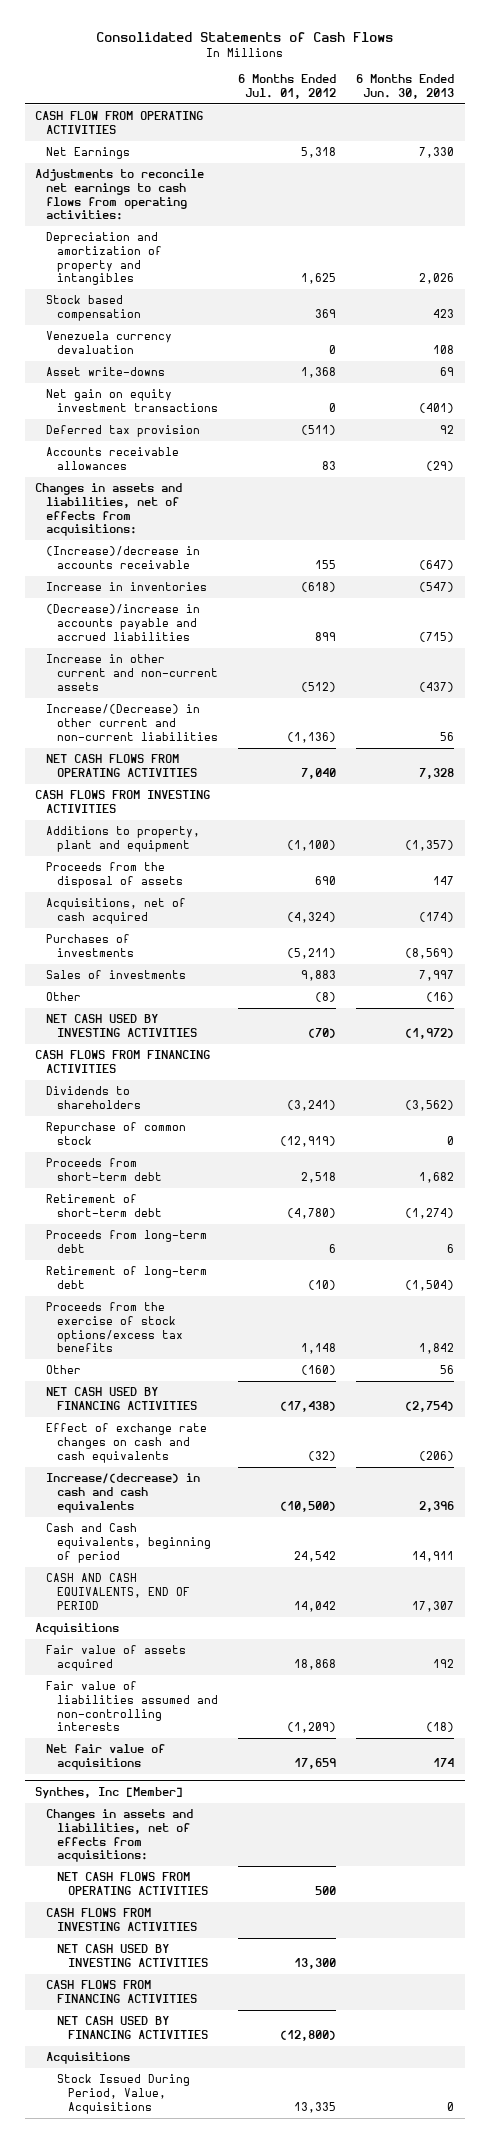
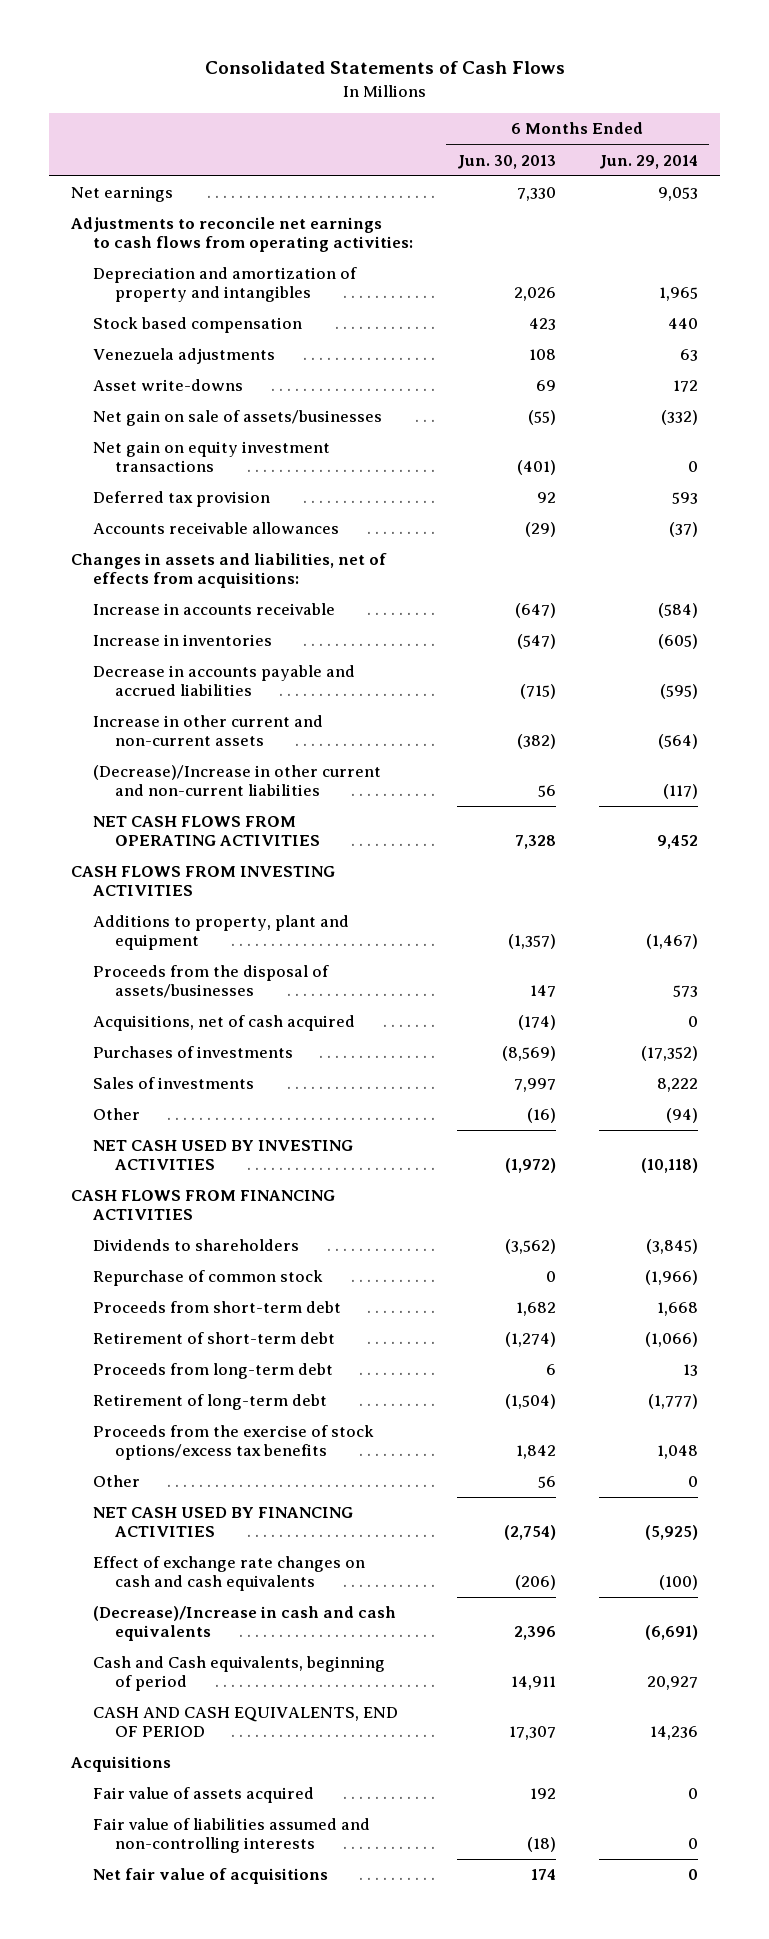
- | 6 Months Ended Jul. 01, 2012 | 6 Months Ended Jun. 30, 2013
+ | 6 Months Ended Jun. 30, 2013 | 6 Months Ended Jun. 29, 2014
- CASH FLOW FROM OPERATING ACTIVITIES
- Net Earnings | 5,318 | 7,330
+ Net earnings | 7,330 | 9,053
- Venezuela currency devaluation | 0 | 108
+ Venezuela adjustments | 108 | 63
+ Net gain on sale of assets/businesses | (55) | (332)
- (Increase)/decrease in accounts receivable | 155 | (647)
+ Increase in accounts receivable | (647) | (584)
- (Decrease)/increase in accounts payable and accrued liabilities | 899 | (715)
- Increase in other current and non-current assets | (512) | (437)
- Increase/(Decrease) in other current and non-current liabilities | (1,136) | 56
+ Decrease in accounts payable and accrued liabilities | (715) | (595)
+ Increase in other current and non-current assets | (382) | (564)
+ (Decrease)/Increase in other current and non-current liabilities | 56 | (117)
- Proceeds from the disposal of assets | 690 | 147
+ Proceeds from the disposal of assets/businesses | 147 | 573
- Increase/(decrease) in cash and cash equivalents | (10,500) | 2,396
+ (Decrease)/Increase in cash and cash equivalents | 2,396 | (6,691)
- Synthes, Inc [Member]
- Changes in assets and liabilities, net of effects from acquisitions:
- NET CASH FLOWS FROM OPERATING ACTIVITIES | 500 |
- CASH FLOWS FROM INVESTING ACTIVITIES
- NET CASH USED BY INVESTING ACTIVITIES | 13,300 |
- CASH FLOWS FROM FINANCING ACTIVITIES
- NET CASH USED BY FINANCING ACTIVITIES | (12,800) |
- Acquisitions
- Stock Issued During Period, Value, Acquisitions | 13,335 | 0

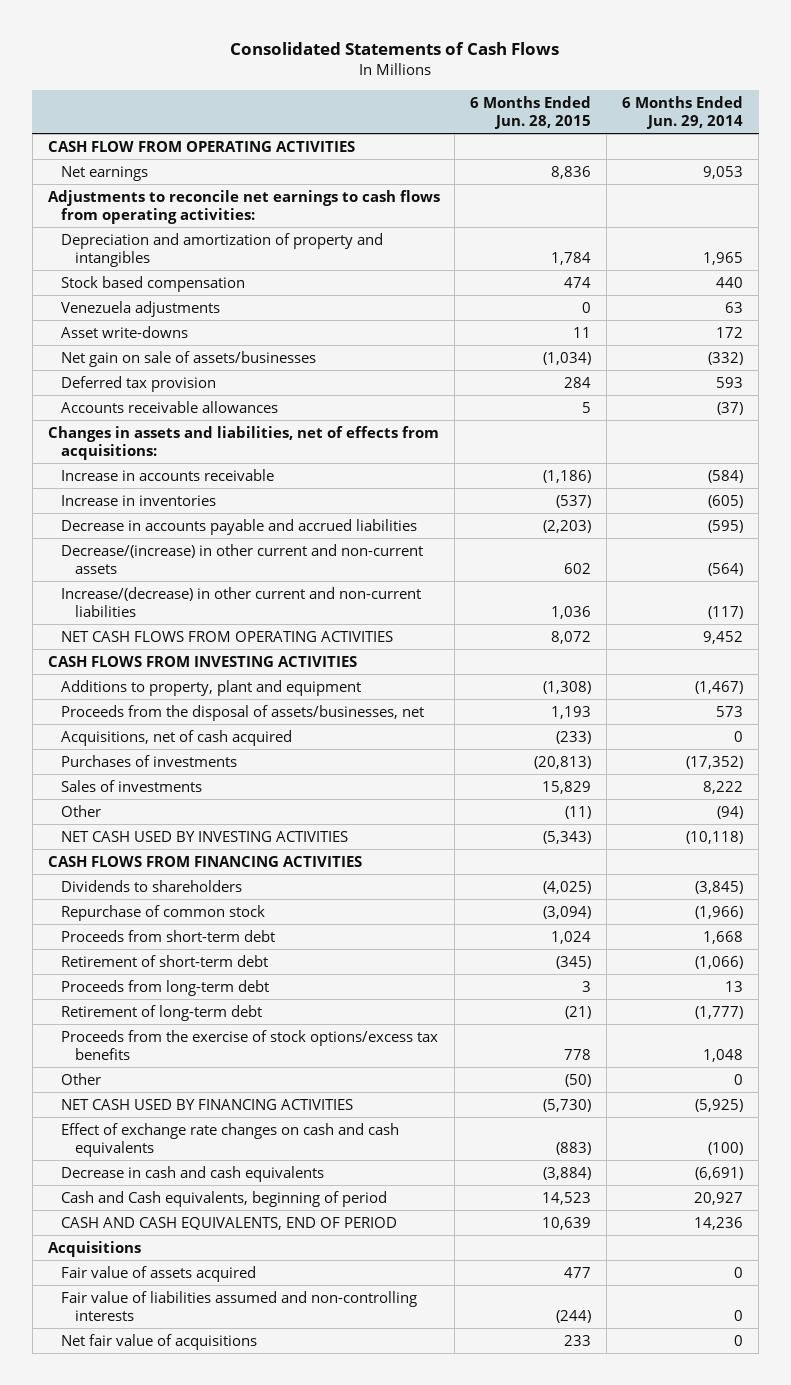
- | 6 Months Ended Jun. 30, 2013 | 6 Months Ended Jun. 29, 2014
+ | 6 Months Ended Jun. 28, 2015 | 6 Months Ended Jun. 29, 2014
+ CASH FLOW FROM OPERATING ACTIVITIES
- Net gain on equity investment transactions | (401) | 0
- Increase in other current and non-current assets | (382) | (564)
- (Decrease)/Increase in other current and non-current liabilities | 56 | (117)
+ Decrease/(increase) in other current and non-current assets | 602 | (564)
+ Increase/(decrease) in other current and non-current liabilities | 1,036 | (117)
- Proceeds from the disposal of assets/businesses | 147 | 573
+ Proceeds from the disposal of assets/businesses, net | 1,193 | 573
- (Decrease)/Increase in cash and cash equivalents | 2,396 | (6,691)
+ Decrease in cash and cash equivalents | (3,884) | (6,691)

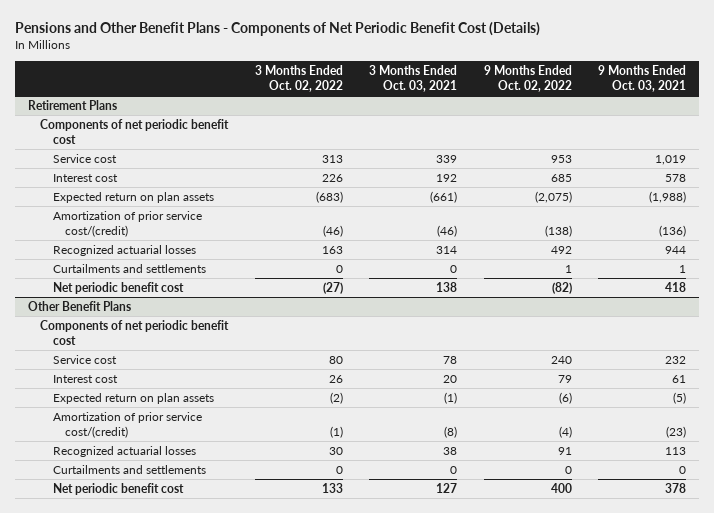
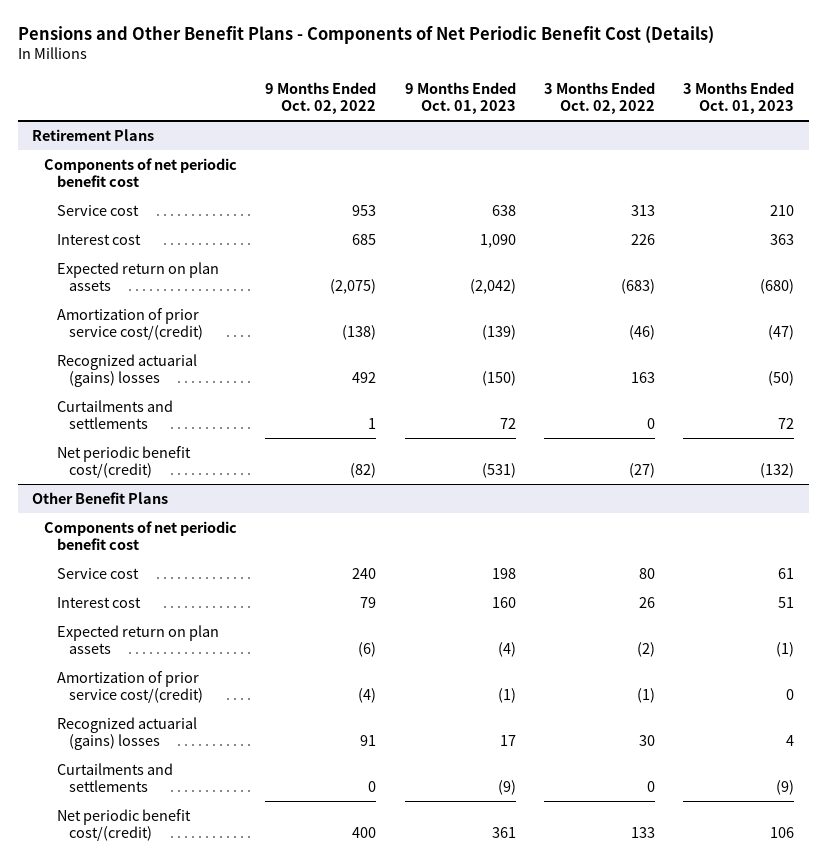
- | 3 Months Ended Oct. 02, 2022 | 3 Months Ended Oct. 03, 2021 | 9 Months Ended Oct. 02, 2022 | 9 Months Ended Oct. 03, 2021
+ | 9 Months Ended Oct. 02, 2022 | 9 Months Ended Oct. 01, 2023 | 3 Months Ended Oct. 02, 2022 | 3 Months Ended Oct. 01, 2023
@ Retirement Plans
- Recognized actuarial losses | 163 | 314 | 492 | 944
+ Recognized actuarial (gains) losses | 492 | (150) | 163 | (50)
- Net periodic benefit cost | (27) | 138 | (82) | 418
+ Net periodic benefit cost/(credit) | (82) | (531) | (27) | (132)
@ Other Benefit Plans
- Recognized actuarial losses | 30 | 38 | 91 | 113
+ Recognized actuarial (gains) losses | 91 | 17 | 30 | 4
- Net periodic benefit cost | 133 | 127 | 400 | 378
+ Net periodic benefit cost/(credit) | 400 | 361 | 133 | 106

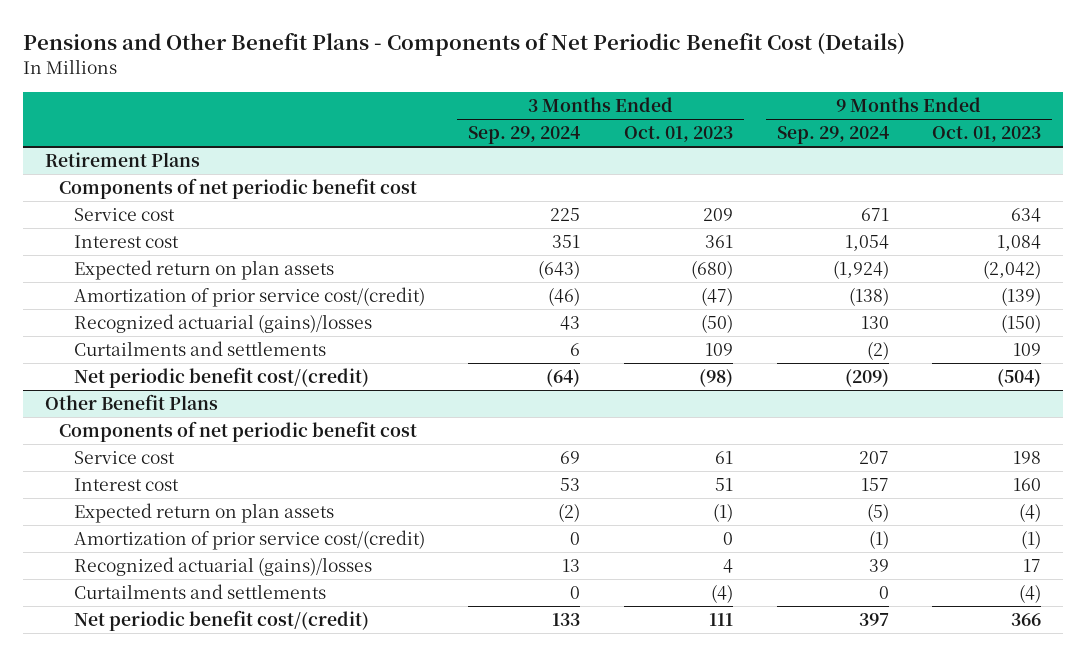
- | 9 Months Ended Oct. 02, 2022 | 9 Months Ended Oct. 01, 2023 | 3 Months Ended Oct. 02, 2022 | 3 Months Ended Oct. 01, 2023
+ | 3 Months Ended Sep. 29, 2024 | 3 Months Ended Oct. 01, 2023 | 9 Months Ended Sep. 29, 2024 | 9 Months Ended Oct. 01, 2023
@ Retirement Plans
- Service cost | 953 | 638 | 313 | 210
- Interest cost | 685 | 1,090 | 226 | 363
+ Service cost | 225 | 209 | 671 | 634
+ Interest cost | 351 | 361 | 1,054 | 1,084
- Recognized actuarial (gains) losses | 492 | (150) | 163 | (50)
- Curtailments and settlements | 1 | 72 | 0 | 72
- Net periodic benefit cost/(credit) | (82) | (531) | (27) | (132)
+ Recognized actuarial (gains)/losses | 43 | (50) | 130 | (150)
+ Curtailments and settlements | 6 | 109 | (2) | 109
+ Net periodic benefit cost/(credit) | (64) | (98) | (209) | (504)
@ Other Benefit Plans
- Recognized actuarial (gains) losses | 91 | 17 | 30 | 4
- Curtailments and settlements | 0 | (9) | 0 | (9)
- Net periodic benefit cost/(credit) | 400 | 361 | 133 | 106
+ Recognized actuarial (gains)/losses | 13 | 4 | 39 | 17
+ Curtailments and settlements | 0 | (4) | 0 | (4)
+ Net periodic benefit cost/(credit) | 133 | 111 | 397 | 366

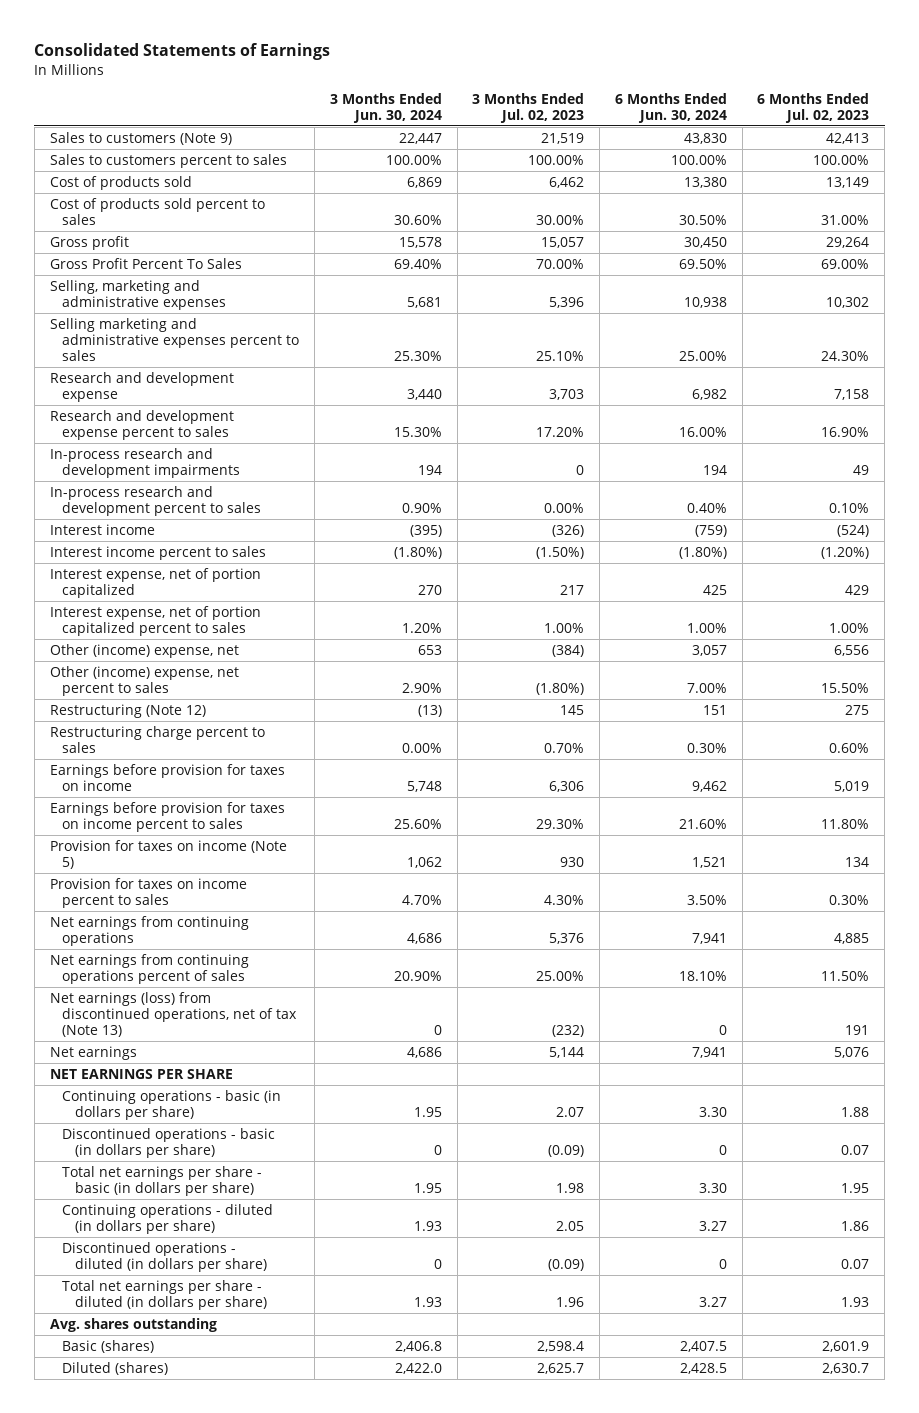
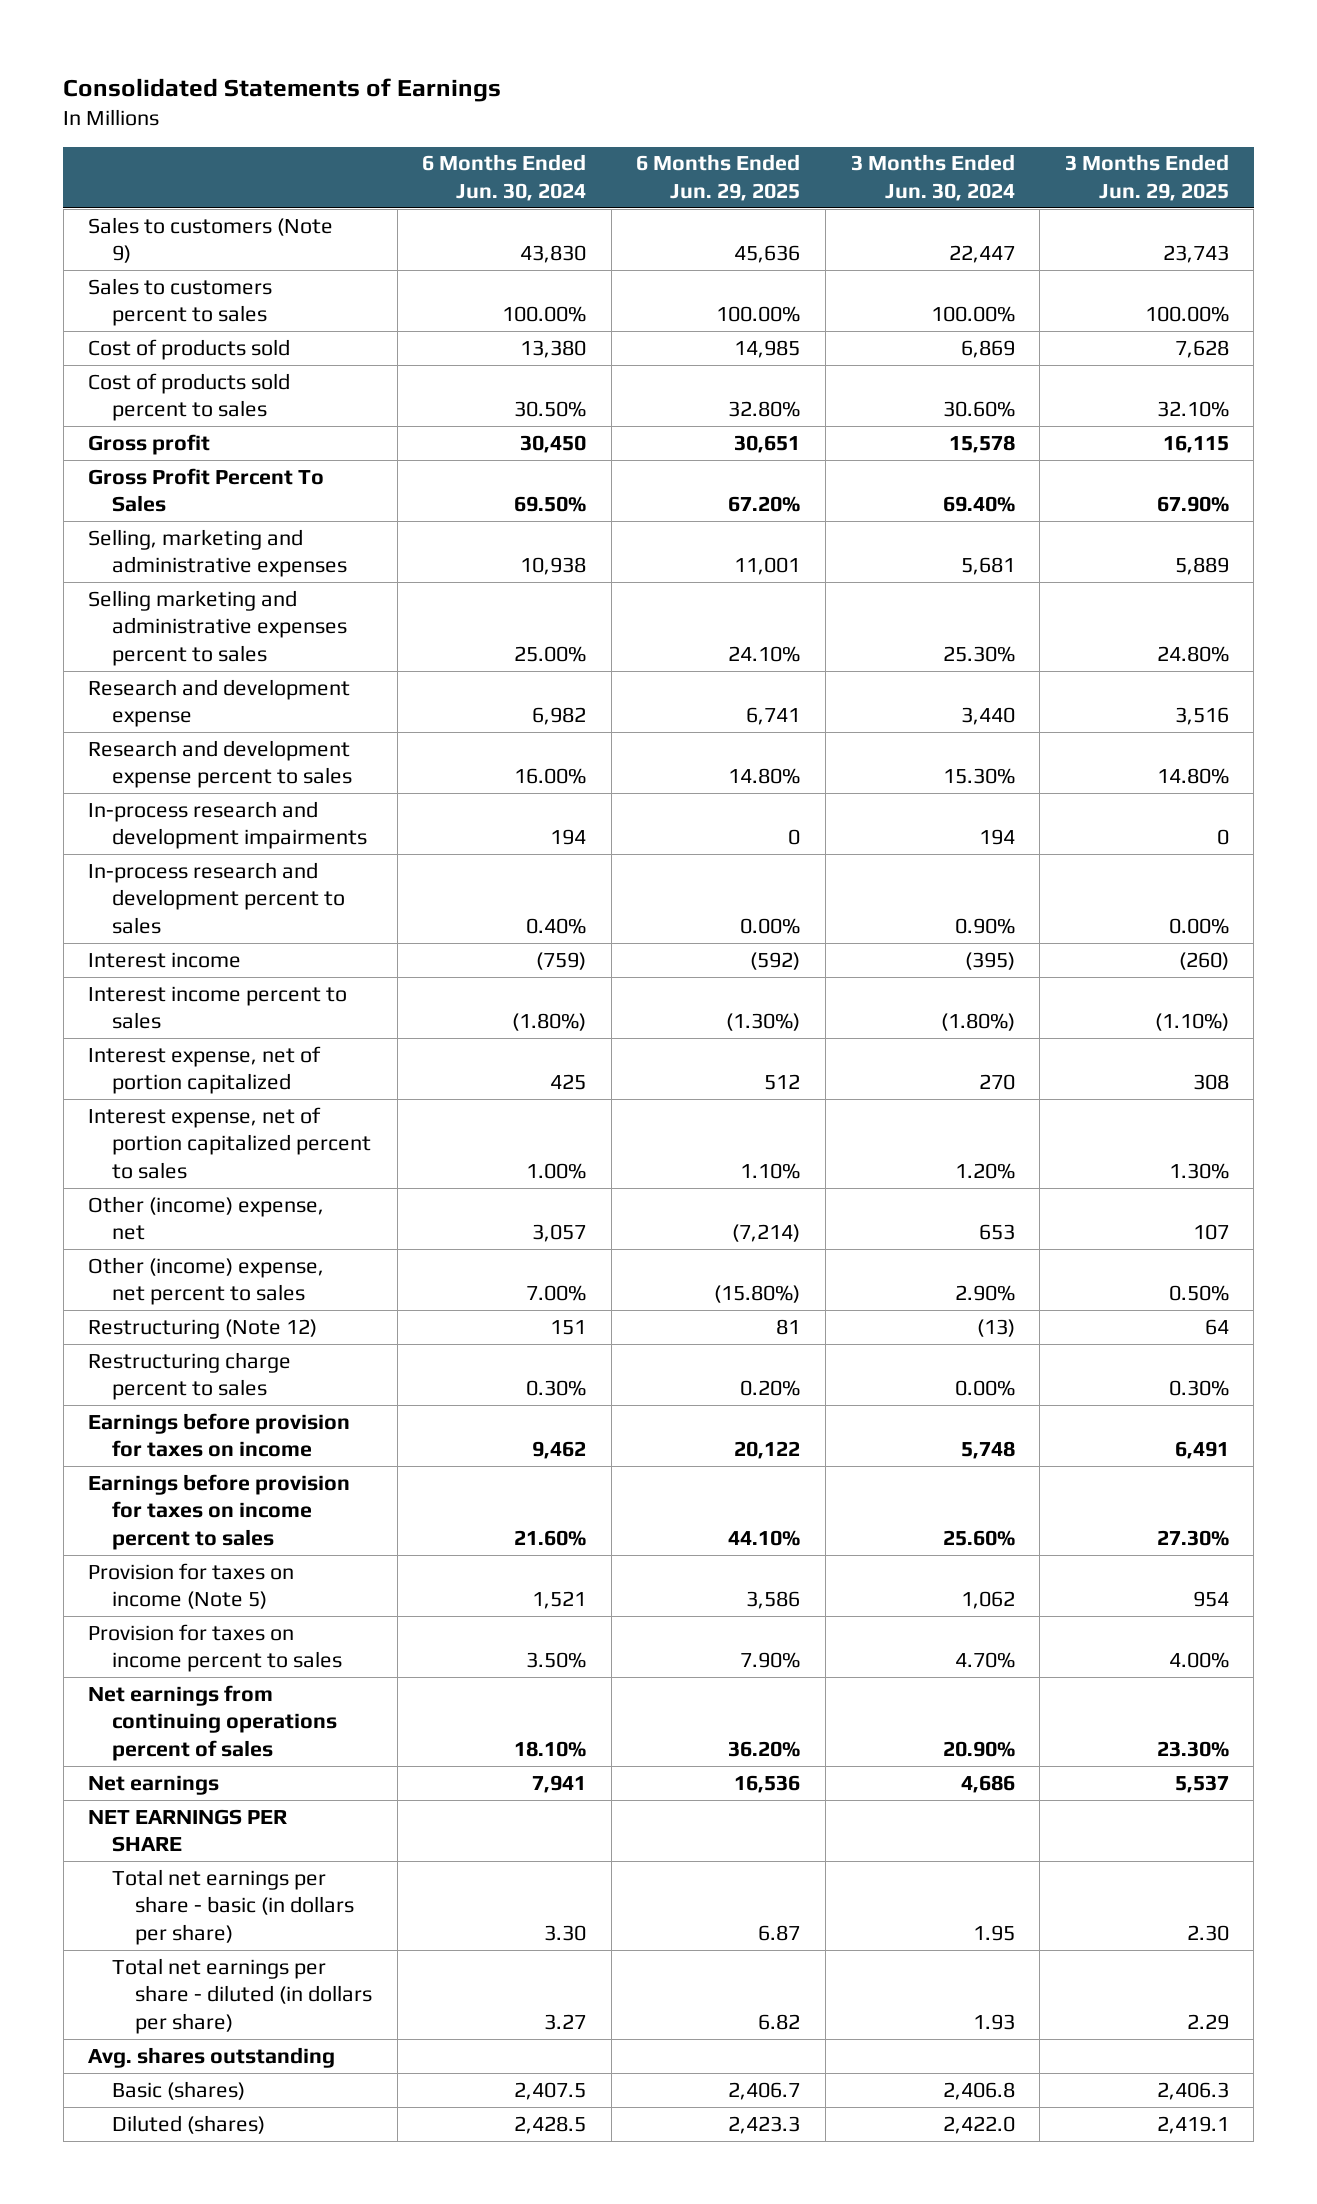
- | 3 Months Ended Jun. 30, 2024 | 3 Months Ended Jul. 02, 2023 | 6 Months Ended Jun. 30, 2024 | 6 Months Ended Jul. 02, 2023
+ | 6 Months Ended Jun. 30, 2024 | 6 Months Ended Jun. 29, 2025 | 3 Months Ended Jun. 30, 2024 | 3 Months Ended Jun. 29, 2025
- Net earnings from continuing operations | 4,686 | 5,376 | 7,941 | 4,885
- Net earnings (loss) from discontinued operations, net of tax (Note 13) | 0 | (232) | 0 | 191
- Continuing operations - basic (in dollars per share) | 1.95 | 2.07 | 3.30 | 1.88
- Discontinued operations - basic (in dollars per share) | 0 | (0.09) | 0 | 0.07
- Continuing operations - diluted (in dollars per share) | 1.93 | 2.05 | 3.27 | 1.86
- Discontinued operations - diluted (in dollars per share) | 0 | (0.09) | 0 | 0.07

